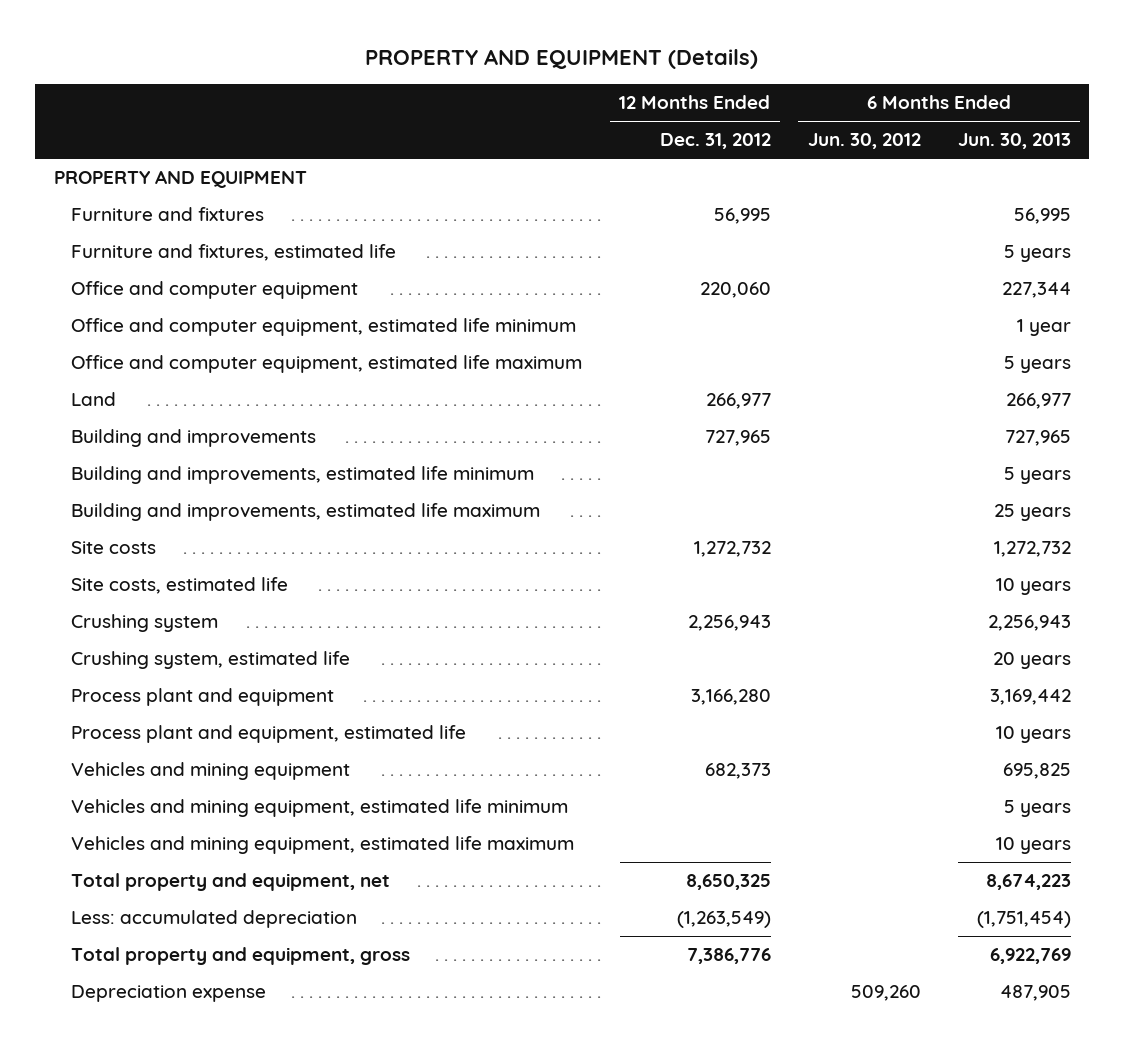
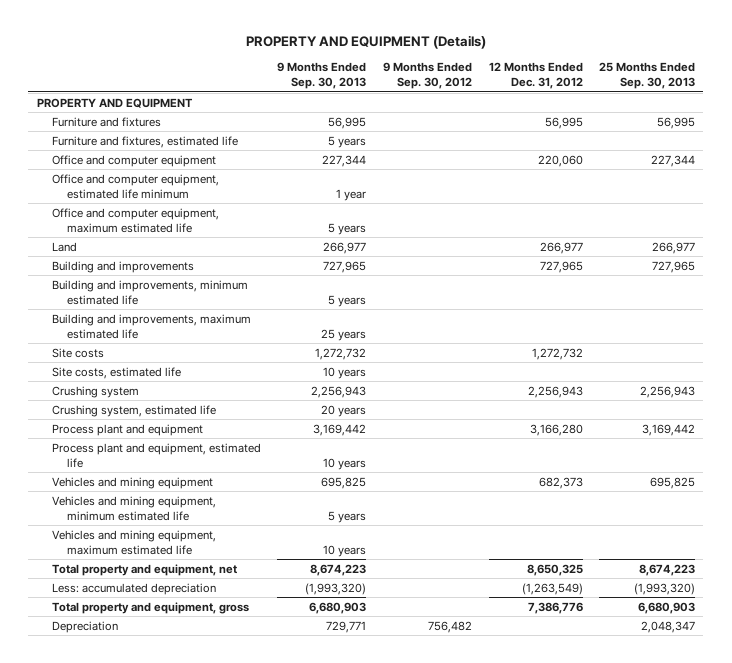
- | 12 Months Ended Dec. 31, 2012 | 6 Months Ended Jun. 30, 2012 | 6 Months Ended Jun. 30, 2013
+ | 9 Months Ended Sep. 30, 2013 | 9 Months Ended Sep. 30, 2012 | 12 Months Ended Dec. 31, 2012 | 25 Months Ended Sep. 30, 2013
- Office and computer equipment, estimated life maximum | | | 5 years
+ Office and computer equipment, maximum estimated life | 5 years | | |
- Building and improvements, estimated life minimum | | | 5 years
- Building and improvements, estimated life maximum | | | 25 years
+ Building and improvements, minimum estimated life | 5 years | | |
+ Building and improvements, maximum estimated life | 25 years | | |
- Vehicles and mining equipment, estimated life minimum | | | 5 years
- Vehicles and mining equipment, estimated life maximum | | | 10 years
+ Vehicles and mining equipment, minimum estimated life | 5 years | | |
+ Vehicles and mining equipment, maximum estimated life | 10 years | | |
- Depreciation expense | | 509,260 | 487,905
+ Depreciation | 729,771 | 756,482 | | 2,048,347

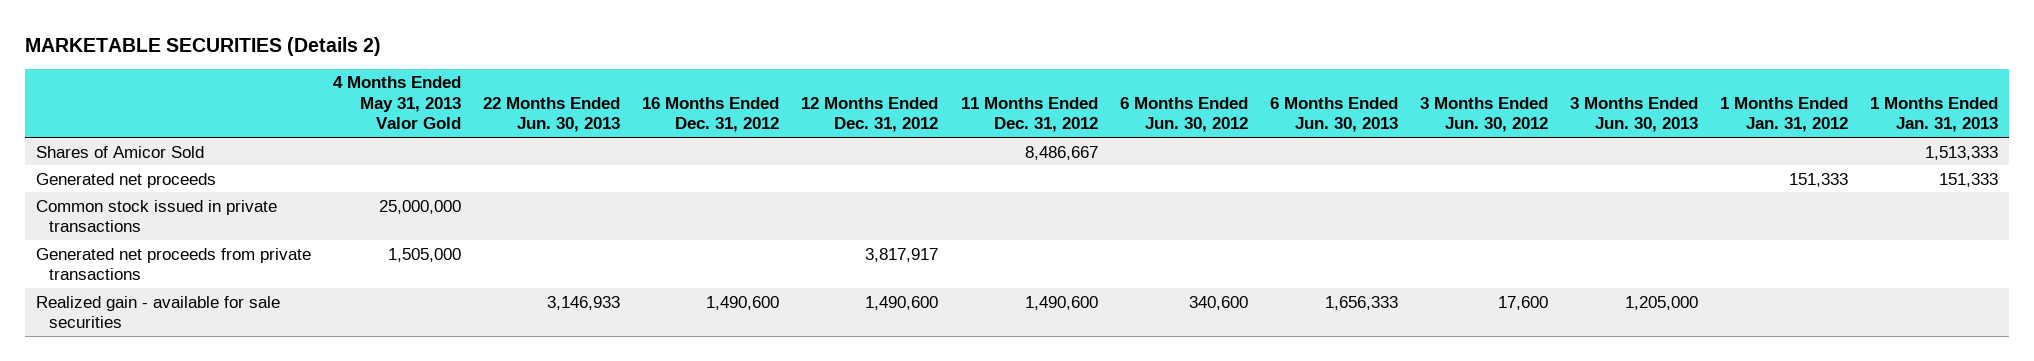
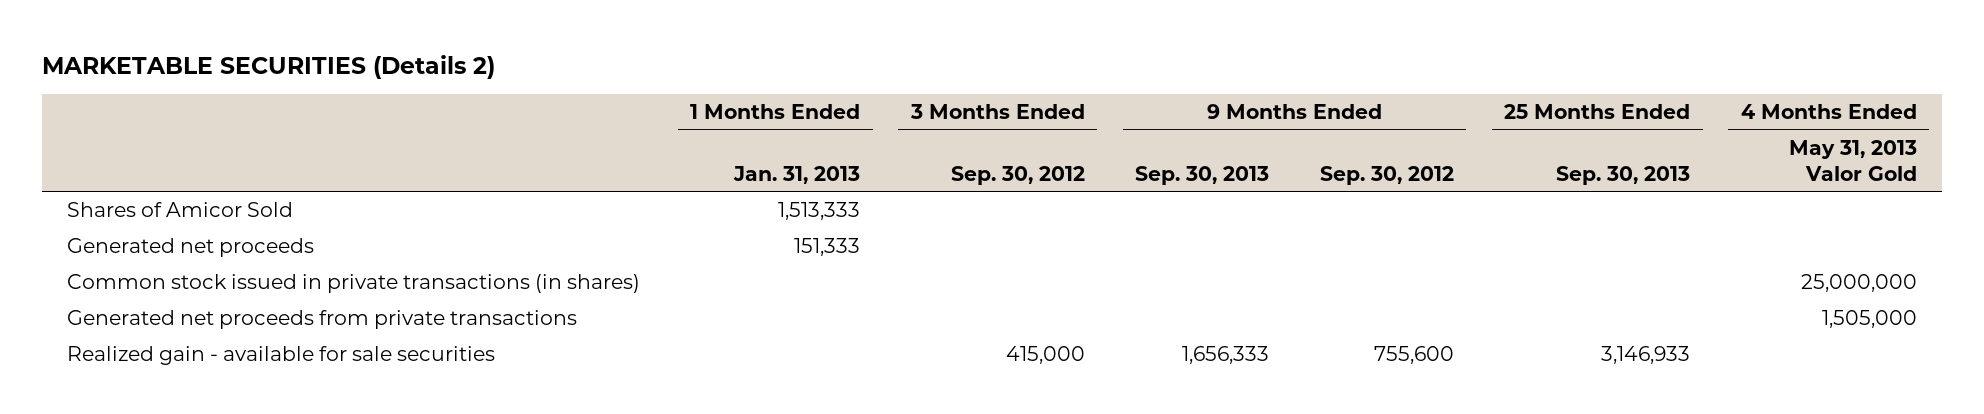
- | 4 Months Ended May 31, 2013 Valor Gold | 22 Months Ended Jun. 30, 2013 | 16 Months Ended Dec. 31, 2012 | 12 Months Ended Dec. 31, 2012 | 11 Months Ended Dec. 31, 2012 | 6 Months Ended Jun. 30, 2012 | 6 Months Ended Jun. 30, 2013 | 3 Months Ended Jun. 30, 2012 | 3 Months Ended Jun. 30, 2013 | 1 Months Ended Jan. 31, 2012 | 1 Months Ended Jan. 31, 2013
+ | 1 Months Ended Jan. 31, 2013 | 3 Months Ended Sep. 30, 2012 | 9 Months Ended Sep. 30, 2013 | 9 Months Ended Sep. 30, 2012 | 25 Months Ended Sep. 30, 2013 | 4 Months Ended May 31, 2013 Valor Gold
- Common stock issued in private transactions | 25,000,000 | | | | | | | | | |
+ Common stock issued in private transactions (in shares) | | | | | | 25,000,000

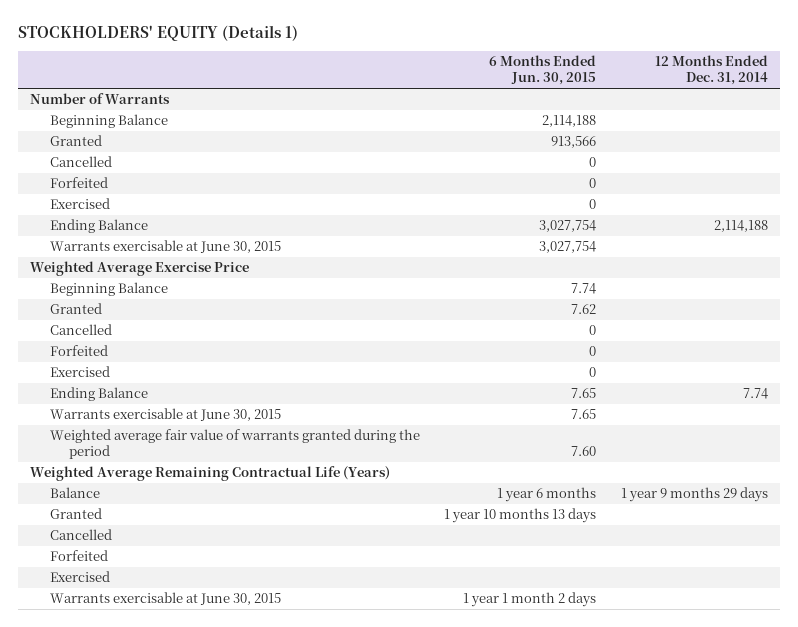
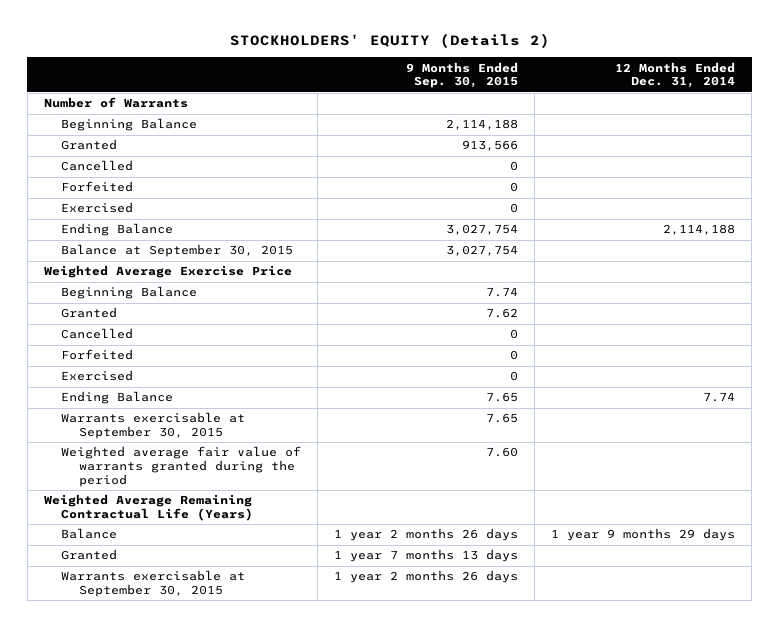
- STOCKHOLDERS' EQUITY (Details 1)
+ STOCKHOLDERS' EQUITY (Details 2)
- | 6 Months Ended Jun. 30, 2015 | 12 Months Ended Dec. 31, 2014
+ | 9 Months Ended Sep. 30, 2015 | 12 Months Ended Dec. 31, 2014
- Warrants exercisable at June 30, 2015 | 3,027,754 |
+ Balance at September 30, 2015 | 3,027,754 |
- Warrants exercisable at June 30, 2015 | 7.65 |
+ Warrants exercisable at September 30, 2015 | 7.65 |
- Cancelled
- Forfeited
- Exercised
- Warrants exercisable at June 30, 2015 | 1 year 1 month 2 days |
+ Warrants exercisable at September 30, 2015 | 1 year 2 months 26 days |

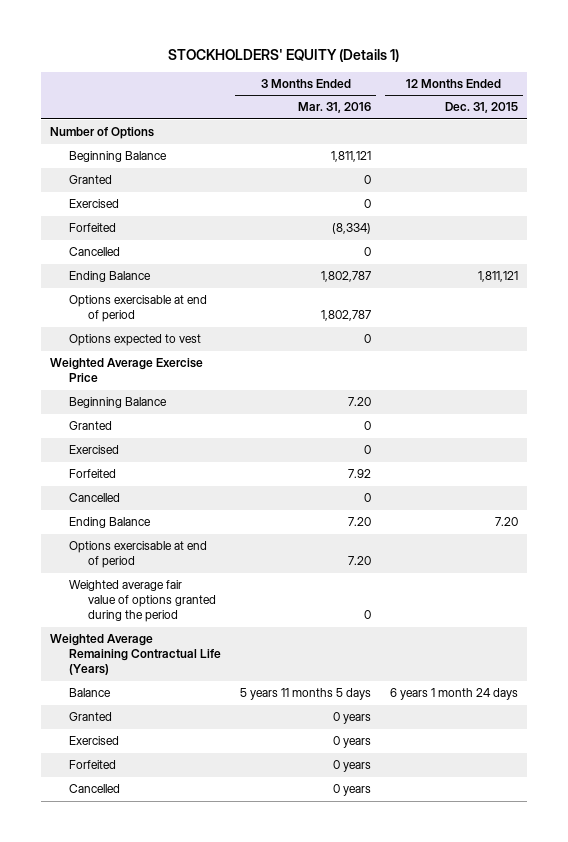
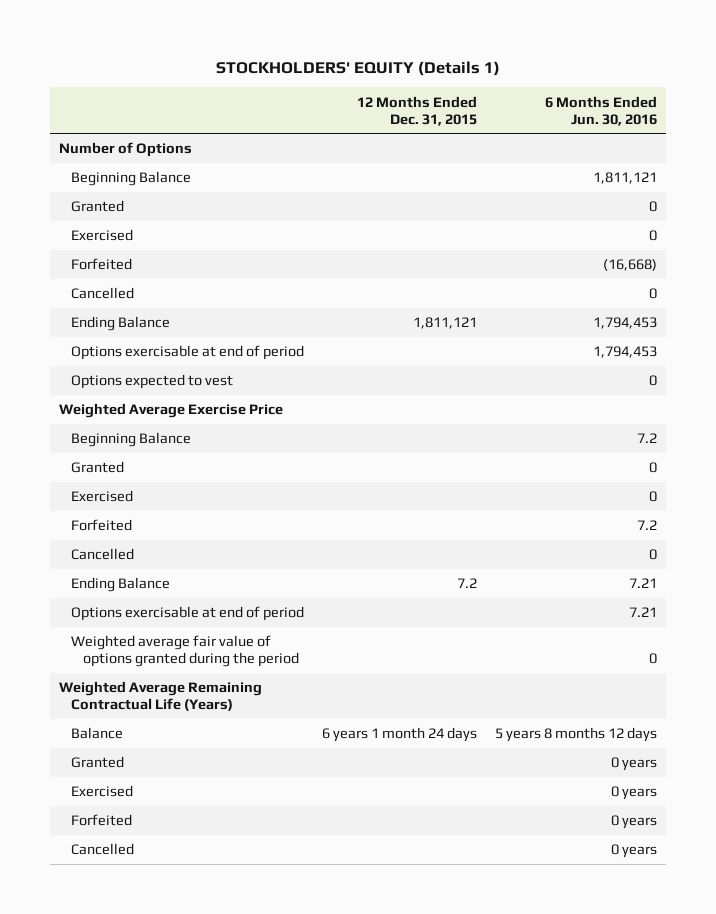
- | 3 Months Ended Mar. 31, 2016 | 12 Months Ended Dec. 31, 2015
+ | 12 Months Ended Dec. 31, 2015 | 6 Months Ended Jun. 30, 2016
- Ending Balance | 7.20 | 7.20
+ Ending Balance | 7.2 | 7.21

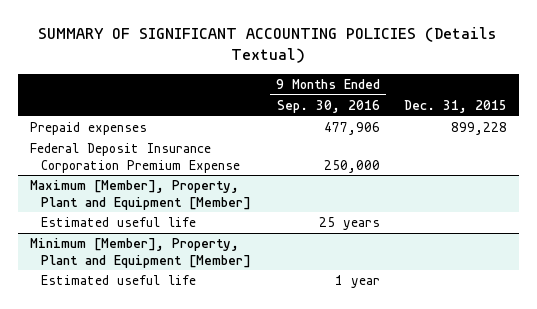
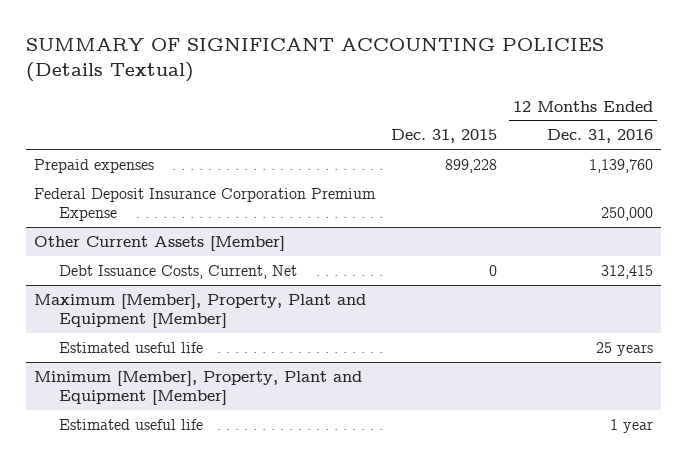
- | 9 Months Ended Sep. 30, 2016 | Dec. 31, 2015
+ | Dec. 31, 2015 | 12 Months Ended Dec. 31, 2016
+ Other Current Assets [Member]
+ Debt Issuance Costs, Current, Net | 0 | 312,415

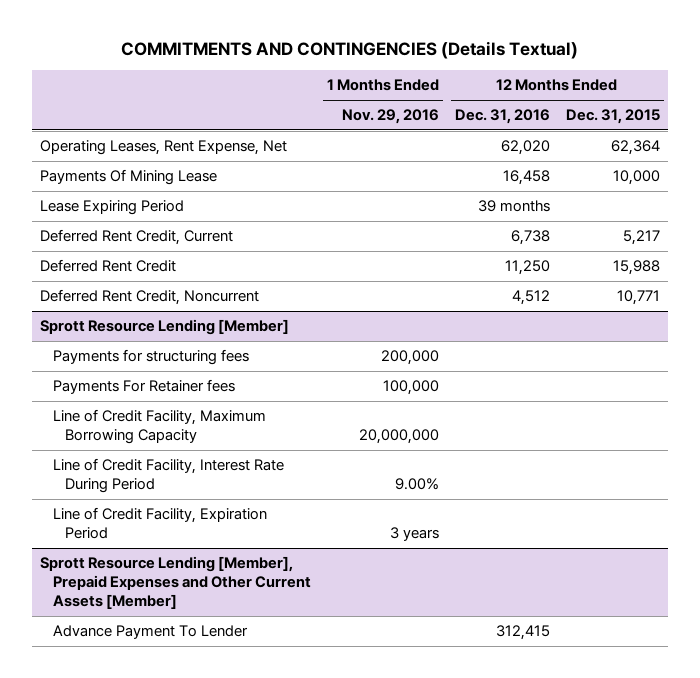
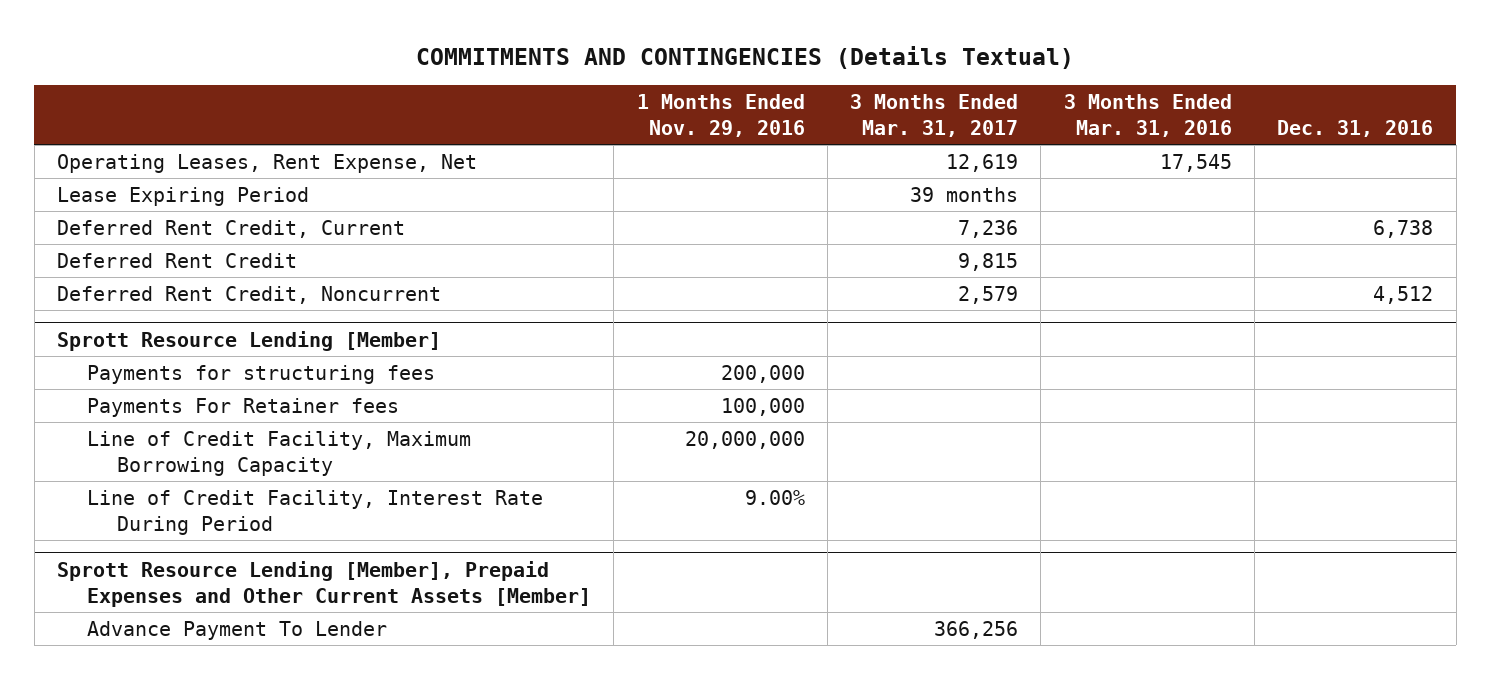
- | 1 Months Ended Nov. 29, 2016 | 12 Months Ended Dec. 31, 2016 | 12 Months Ended Dec. 31, 2015
+ | 1 Months Ended Nov. 29, 2016 | 3 Months Ended Mar. 31, 2017 | 3 Months Ended Mar. 31, 2016 | Dec. 31, 2016
- Payments Of Mining Lease | | 16,458 | 10,000
@ Sprott Resource Lending [Member]
- Line of Credit Facility, Expiration Period | 3 years | |

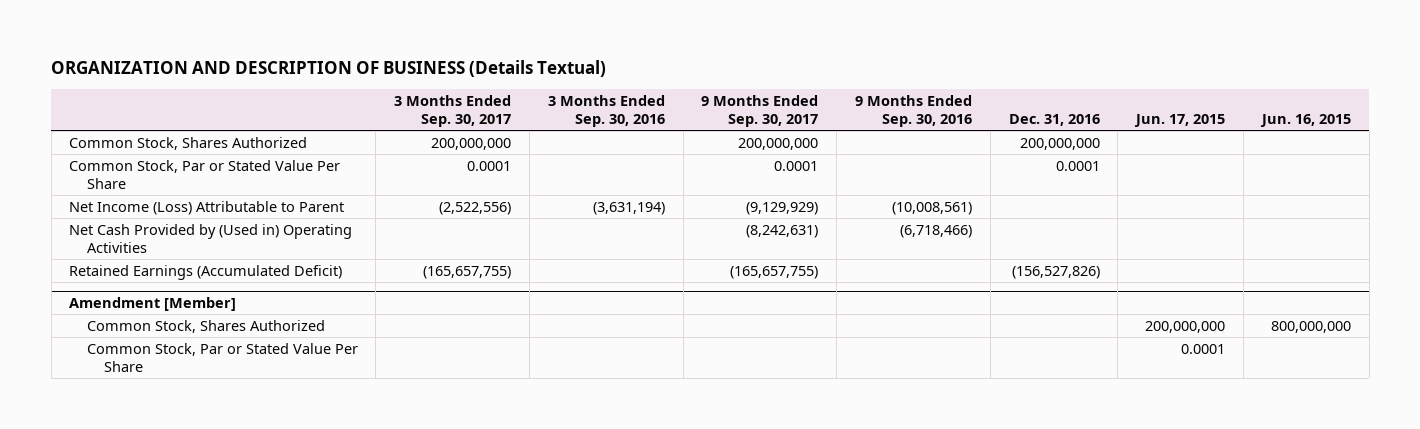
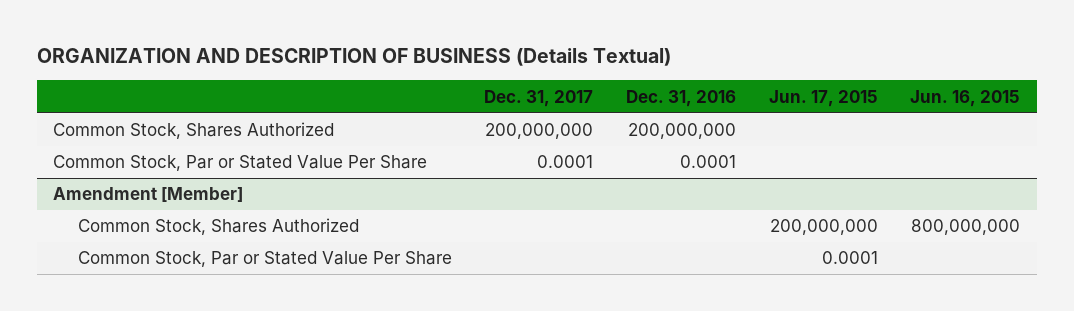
- | 3 Months Ended Sep. 30, 2017 | 3 Months Ended Sep. 30, 2016 | 9 Months Ended Sep. 30, 2017 | 9 Months Ended Sep. 30, 2016 | Dec. 31, 2016 | Jun. 17, 2015 | Jun. 16, 2015
+ | Dec. 31, 2017 | Dec. 31, 2016 | Jun. 17, 2015 | Jun. 16, 2015
- Net Income (Loss) Attributable to Parent | (2,522,556) | (3,631,194) | (9,129,929) | (10,008,561) | | |
- Net Cash Provided by (Used in) Operating Activities | | | (8,242,631) | (6,718,466) | | |
- Retained Earnings (Accumulated Deficit) | (165,657,755) | | (165,657,755) | | (156,527,826) | |

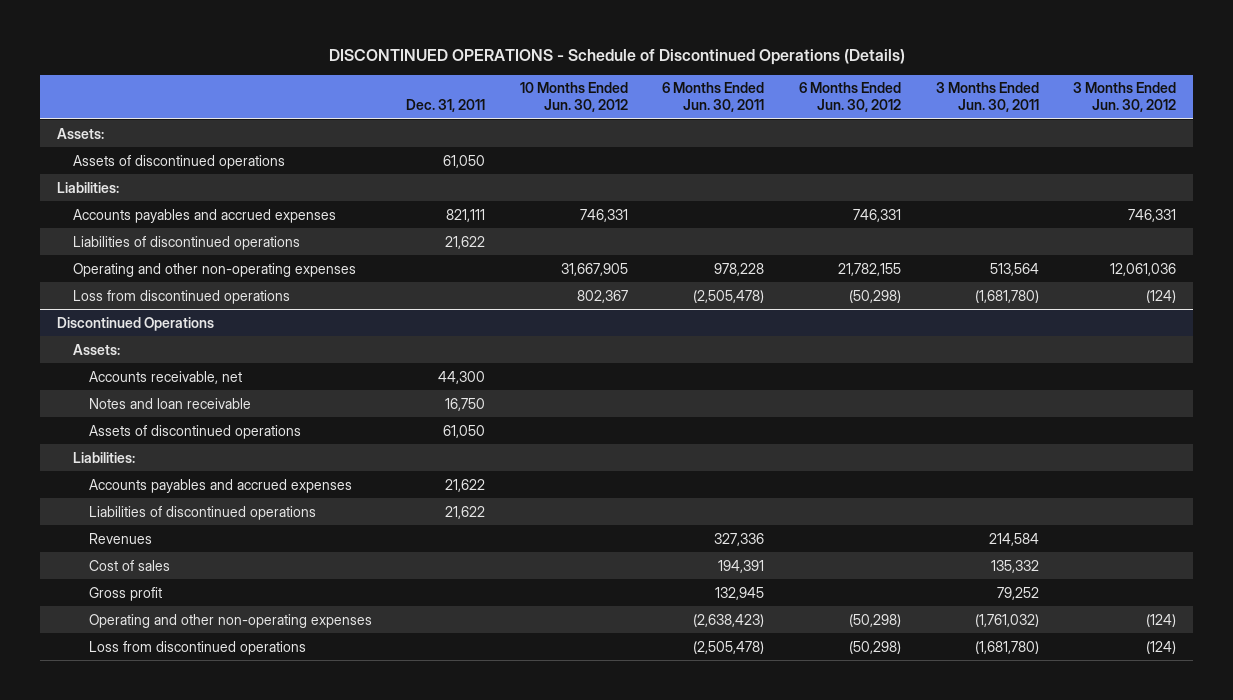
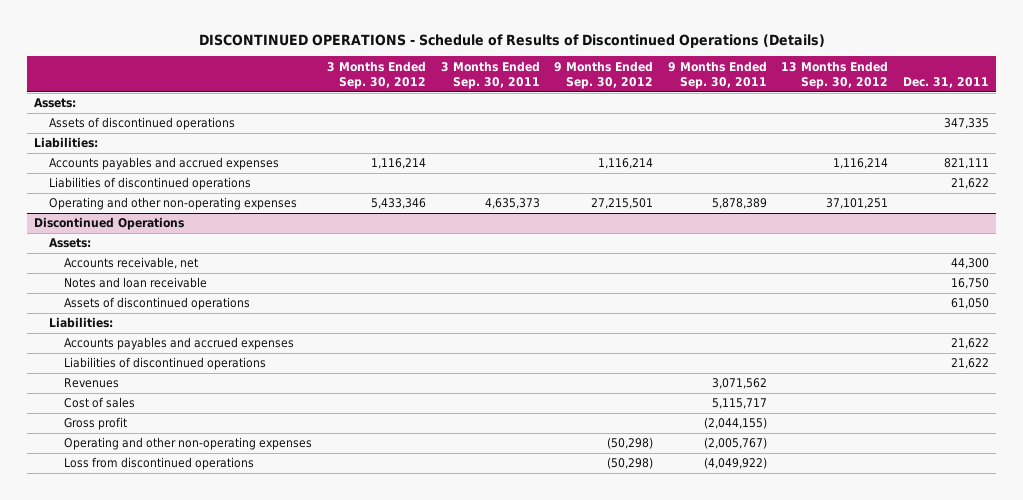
- DISCONTINUED OPERATIONS - Schedule of Discontinued Operations (Details)
+ DISCONTINUED OPERATIONS - Schedule of Results of Discontinued Operations (Details)
- | Dec. 31, 2011 | 10 Months Ended Jun. 30, 2012 | 6 Months Ended Jun. 30, 2011 | 6 Months Ended Jun. 30, 2012 | 3 Months Ended Jun. 30, 2011 | 3 Months Ended Jun. 30, 2012
+ | 3 Months Ended Sep. 30, 2012 | 3 Months Ended Sep. 30, 2011 | 9 Months Ended Sep. 30, 2012 | 9 Months Ended Sep. 30, 2011 | 13 Months Ended Sep. 30, 2012 | Dec. 31, 2011
- Assets of discontinued operations | 61,050 | | | | |
+ Assets of discontinued operations | | | | | | 347,335
- Loss from discontinued operations | | 802,367 | (2,505,478) | (50,298) | (1,681,780) | (124)

